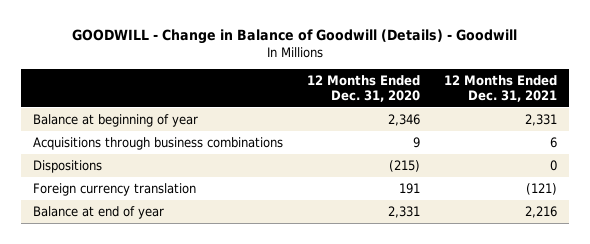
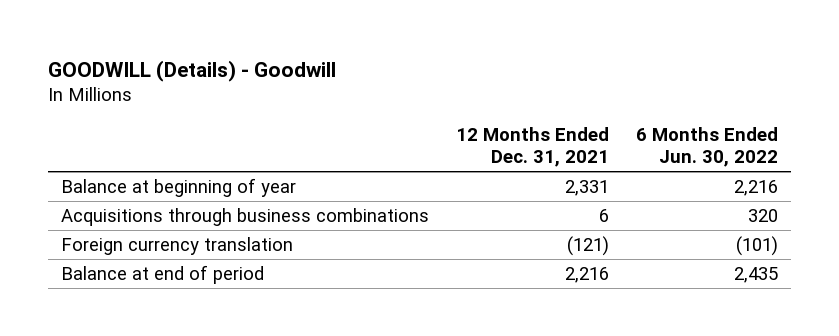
- GOODWILL - Change in Balance of Goodwill (Details) - Goodwill
+ GOODWILL (Details) - Goodwill
- | 12 Months Ended Dec. 31, 2020 | 12 Months Ended Dec. 31, 2021
+ | 12 Months Ended Dec. 31, 2021 | 6 Months Ended Jun. 30, 2022
- Dispositions | (215) | 0
- Balance at end of year | 2,331 | 2,216
+ Balance at end of period | 2,216 | 2,435

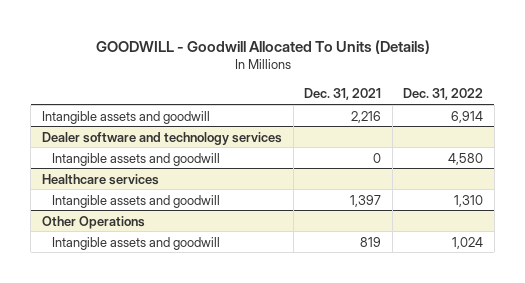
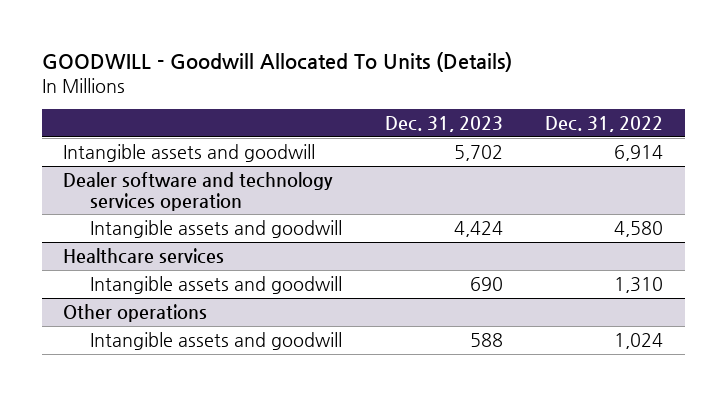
- | Dec. 31, 2021 | Dec. 31, 2022
+ | Dec. 31, 2023 | Dec. 31, 2022
- Dealer software and technology services
+ Dealer software and technology services operation
- Other Operations
+ Other operations

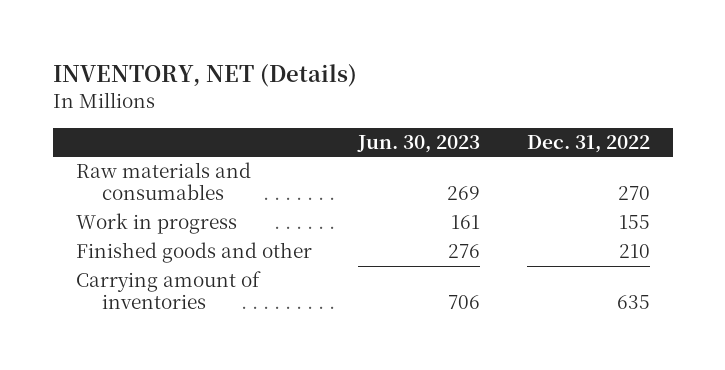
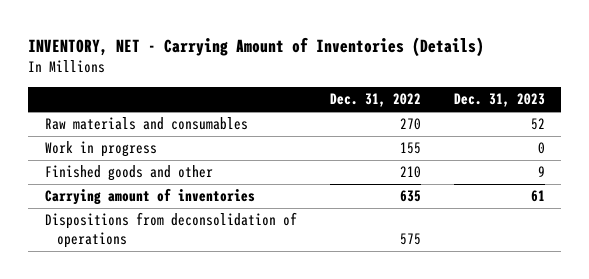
- INVENTORY, NET (Details)
+ INVENTORY, NET - Carrying Amount of Inventories (Details)
- | Jun. 30, 2023 | Dec. 31, 2022
+ | Dec. 31, 2022 | Dec. 31, 2023
+ Dispositions from deconsolidation of operations | 575 |

